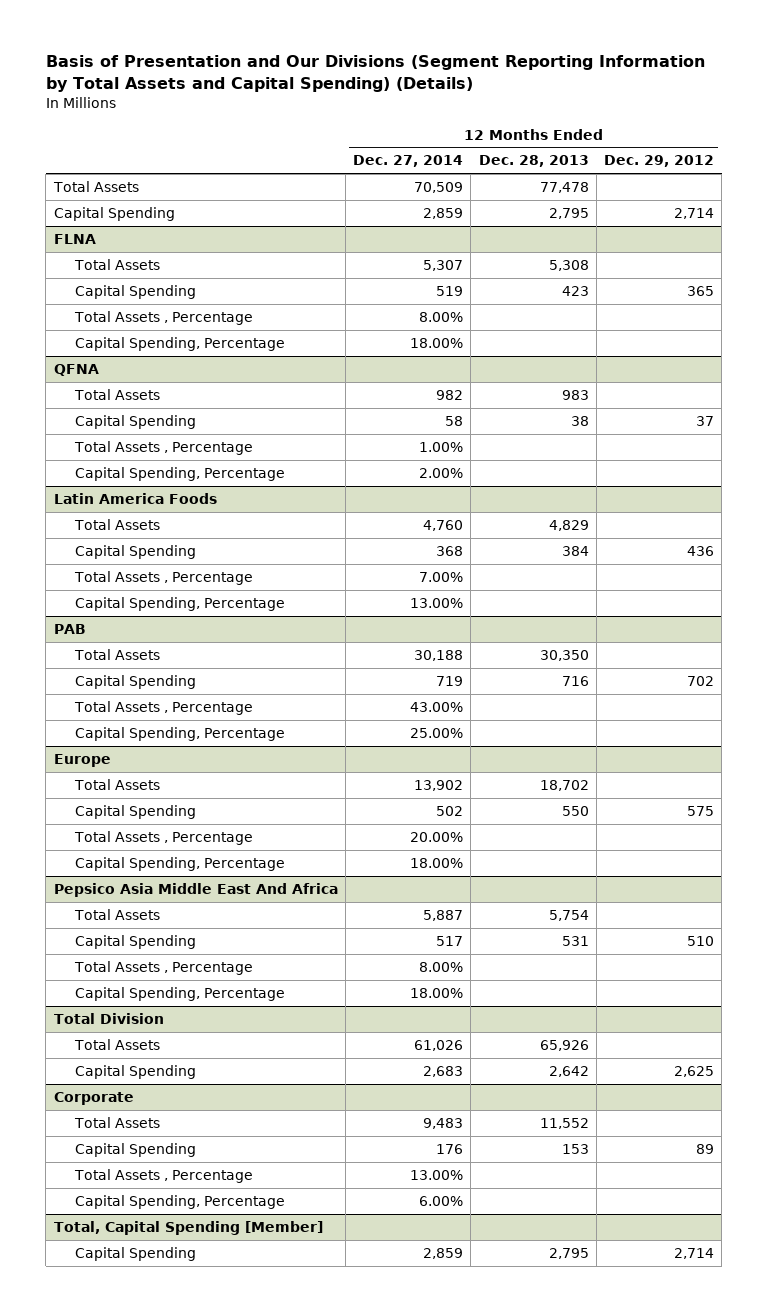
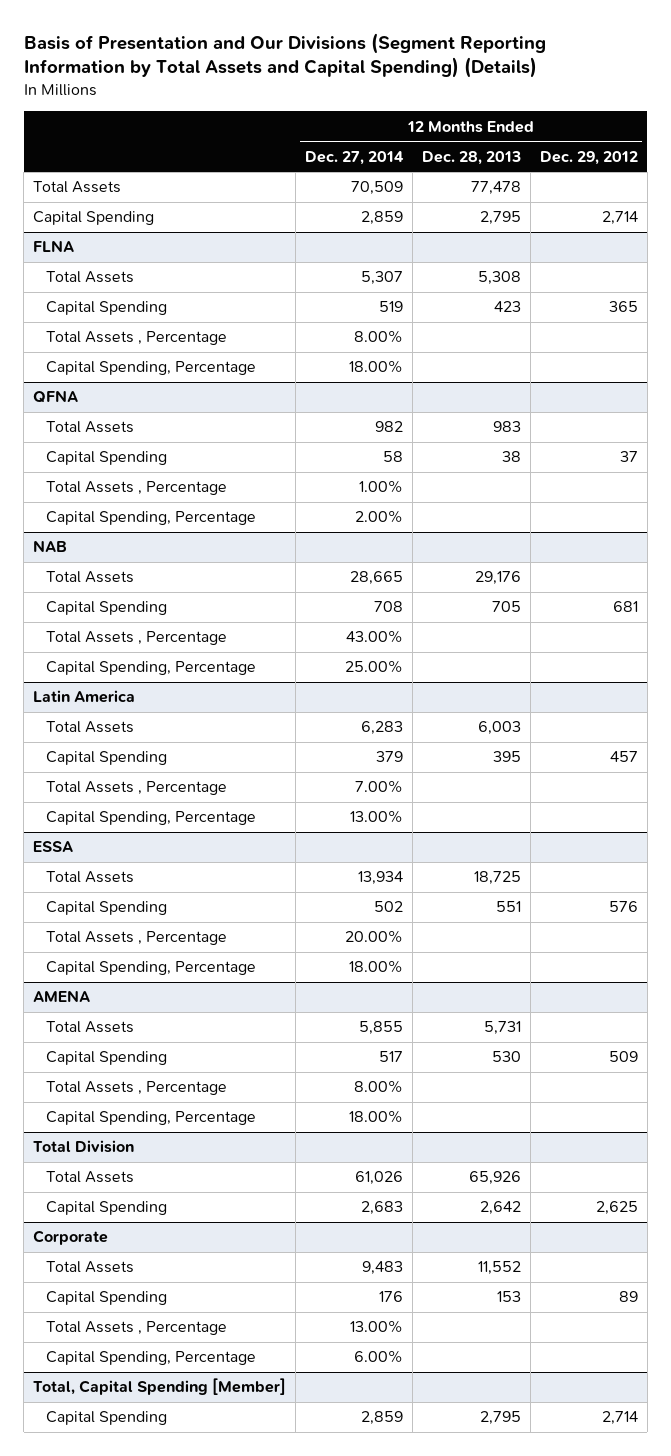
- Latin America Foods
- Total Assets | 4,760 | 4,829 |
- Capital Spending | 368 | 384 | 436
- Total Assets , Percentage | 7.00% | |
- Capital Spending, Percentage | 13.00% | |
- PAB
- Total Assets | 30,188 | 30,350 |
- Capital Spending | 719 | 716 | 702
+ NAB
+ Total Assets | 28,665 | 29,176 |
+ Capital Spending | 708 | 705 | 681
- Europe
- Total Assets | 13,902 | 18,702 |
- Capital Spending | 502 | 550 | 575
+ Latin America
+ Total Assets | 6,283 | 6,003 |
+ Capital Spending | 379 | 395 | 457
+ Total Assets , Percentage | 7.00% | |
+ Capital Spending, Percentage | 13.00% | |
+ ESSA
+ Total Assets | 13,934 | 18,725 |
+ Capital Spending | 502 | 551 | 576
- Pepsico Asia Middle East And Africa
- Total Assets | 5,887 | 5,754 |
- Capital Spending | 517 | 531 | 510
+ AMENA
+ Total Assets | 5,855 | 5,731 |
+ Capital Spending | 517 | 530 | 509

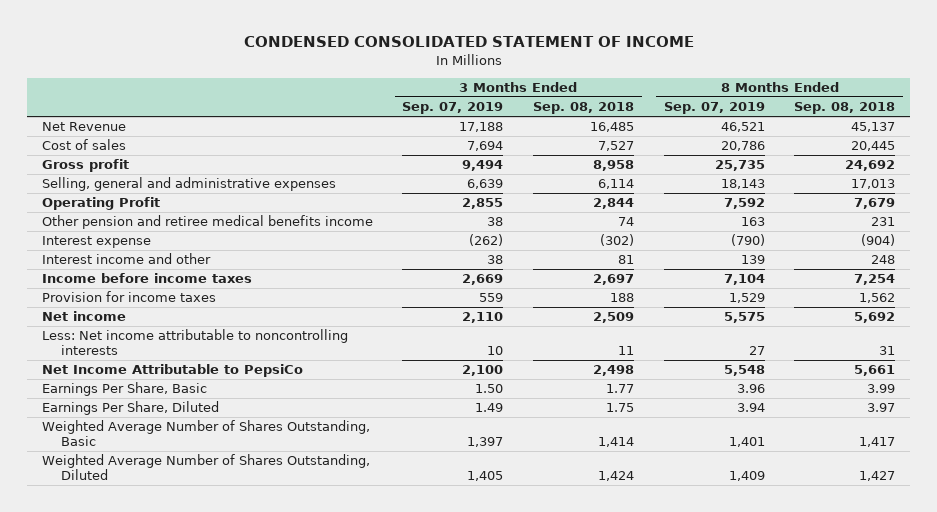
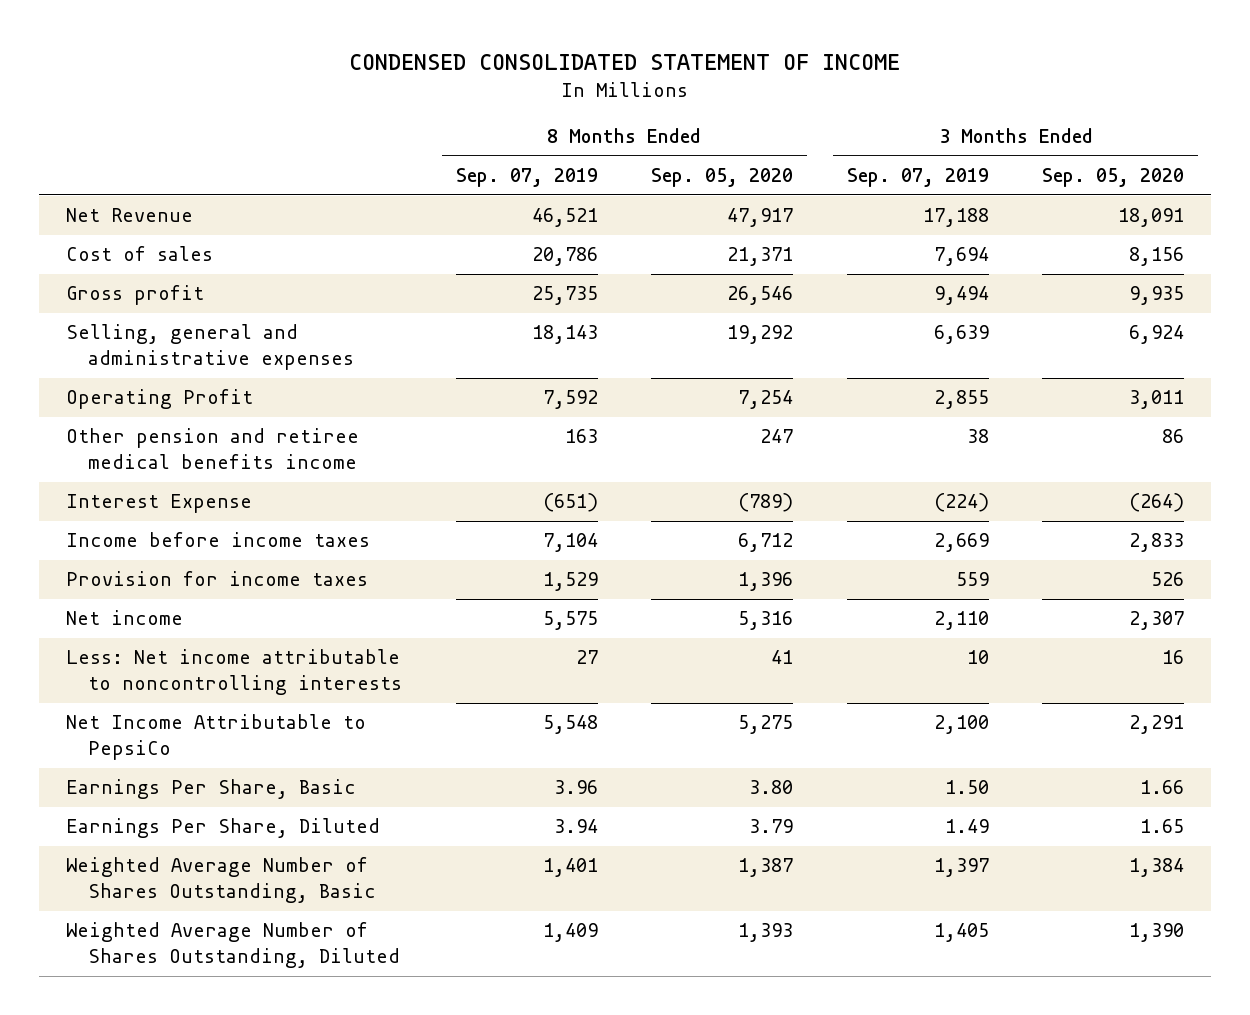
- | 3 Months Ended Sep. 07, 2019 | 3 Months Ended Sep. 08, 2018 | 8 Months Ended Sep. 07, 2019 | 8 Months Ended Sep. 08, 2018
+ | 8 Months Ended Sep. 07, 2019 | 8 Months Ended Sep. 05, 2020 | 3 Months Ended Sep. 07, 2019 | 3 Months Ended Sep. 05, 2020
- Interest expense | (262) | (302) | (790) | (904)
- Interest income and other | 38 | 81 | 139 | 248
+ Interest Expense | (651) | (789) | (224) | (264)

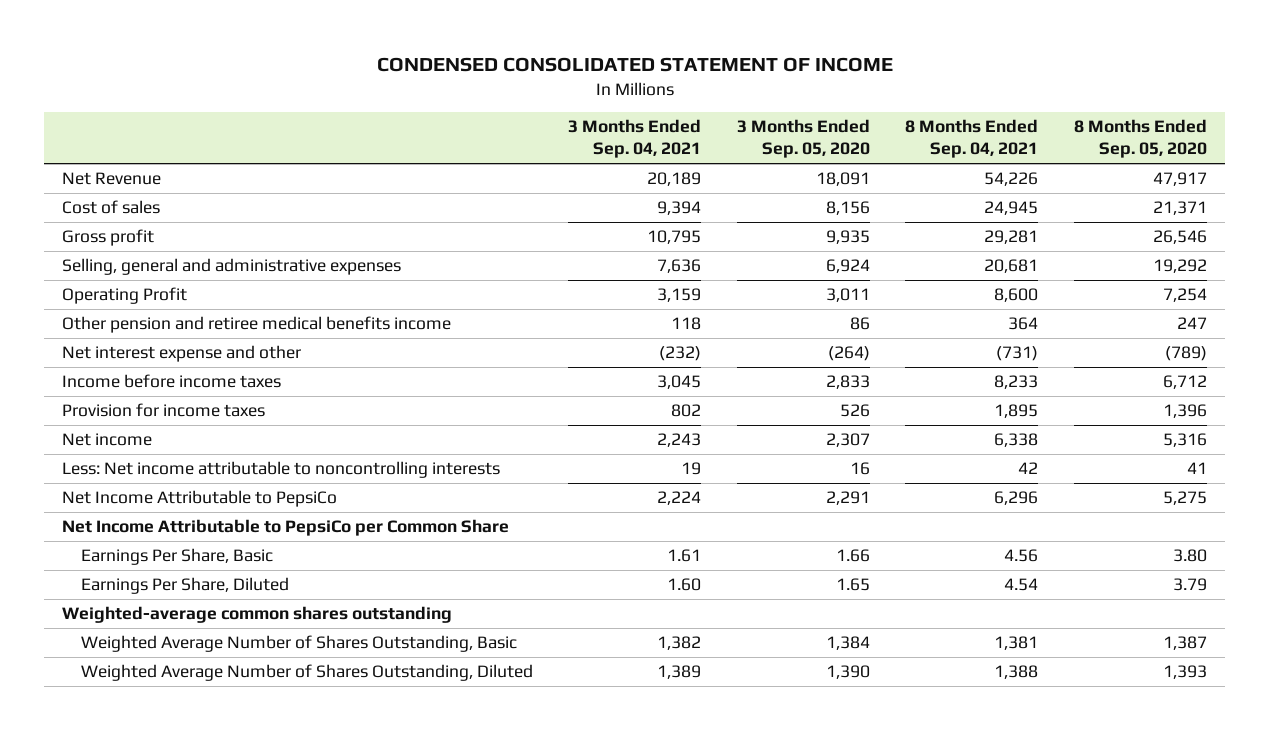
- | 8 Months Ended Sep. 07, 2019 | 8 Months Ended Sep. 05, 2020 | 3 Months Ended Sep. 07, 2019 | 3 Months Ended Sep. 05, 2020
+ | 3 Months Ended Sep. 04, 2021 | 3 Months Ended Sep. 05, 2020 | 8 Months Ended Sep. 04, 2021 | 8 Months Ended Sep. 05, 2020
- Interest Expense | (651) | (789) | (224) | (264)
+ Net interest expense and other | (232) | (264) | (731) | (789)
+ Net Income Attributable to PepsiCo per Common Share
+ Weighted-average common shares outstanding

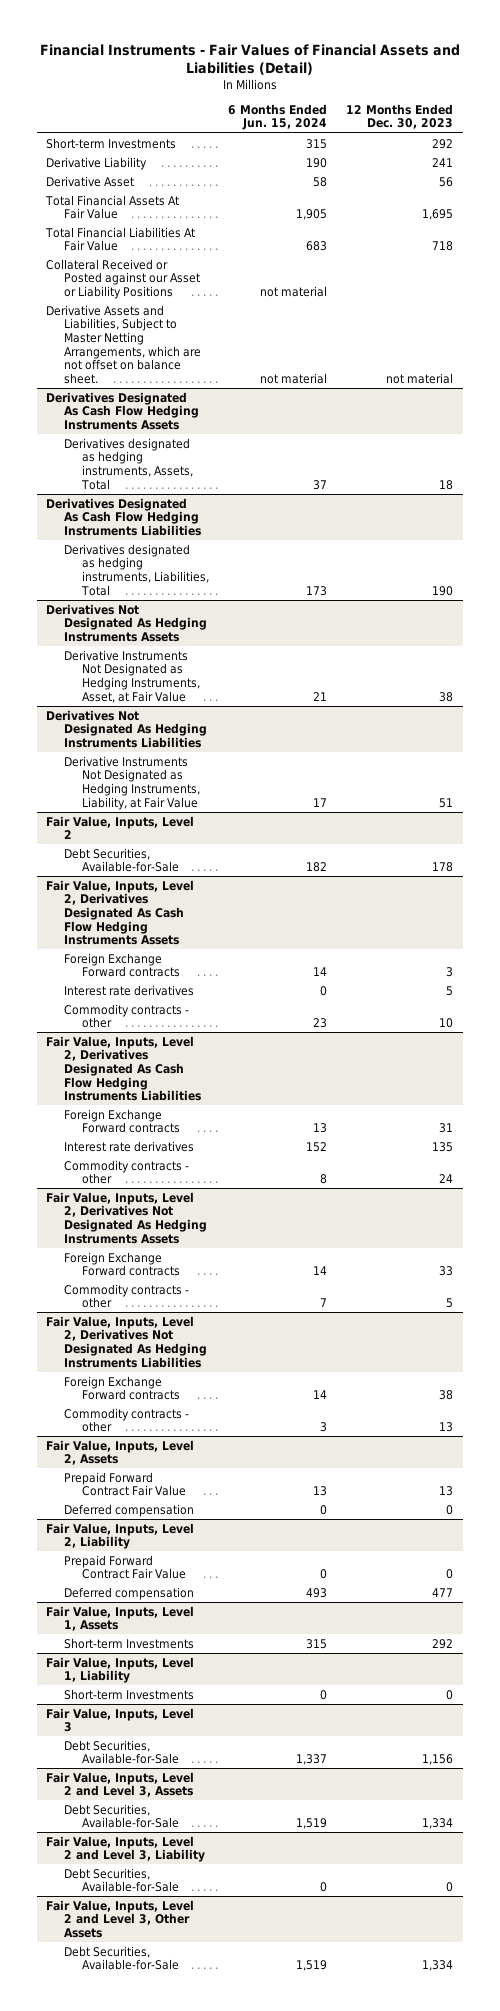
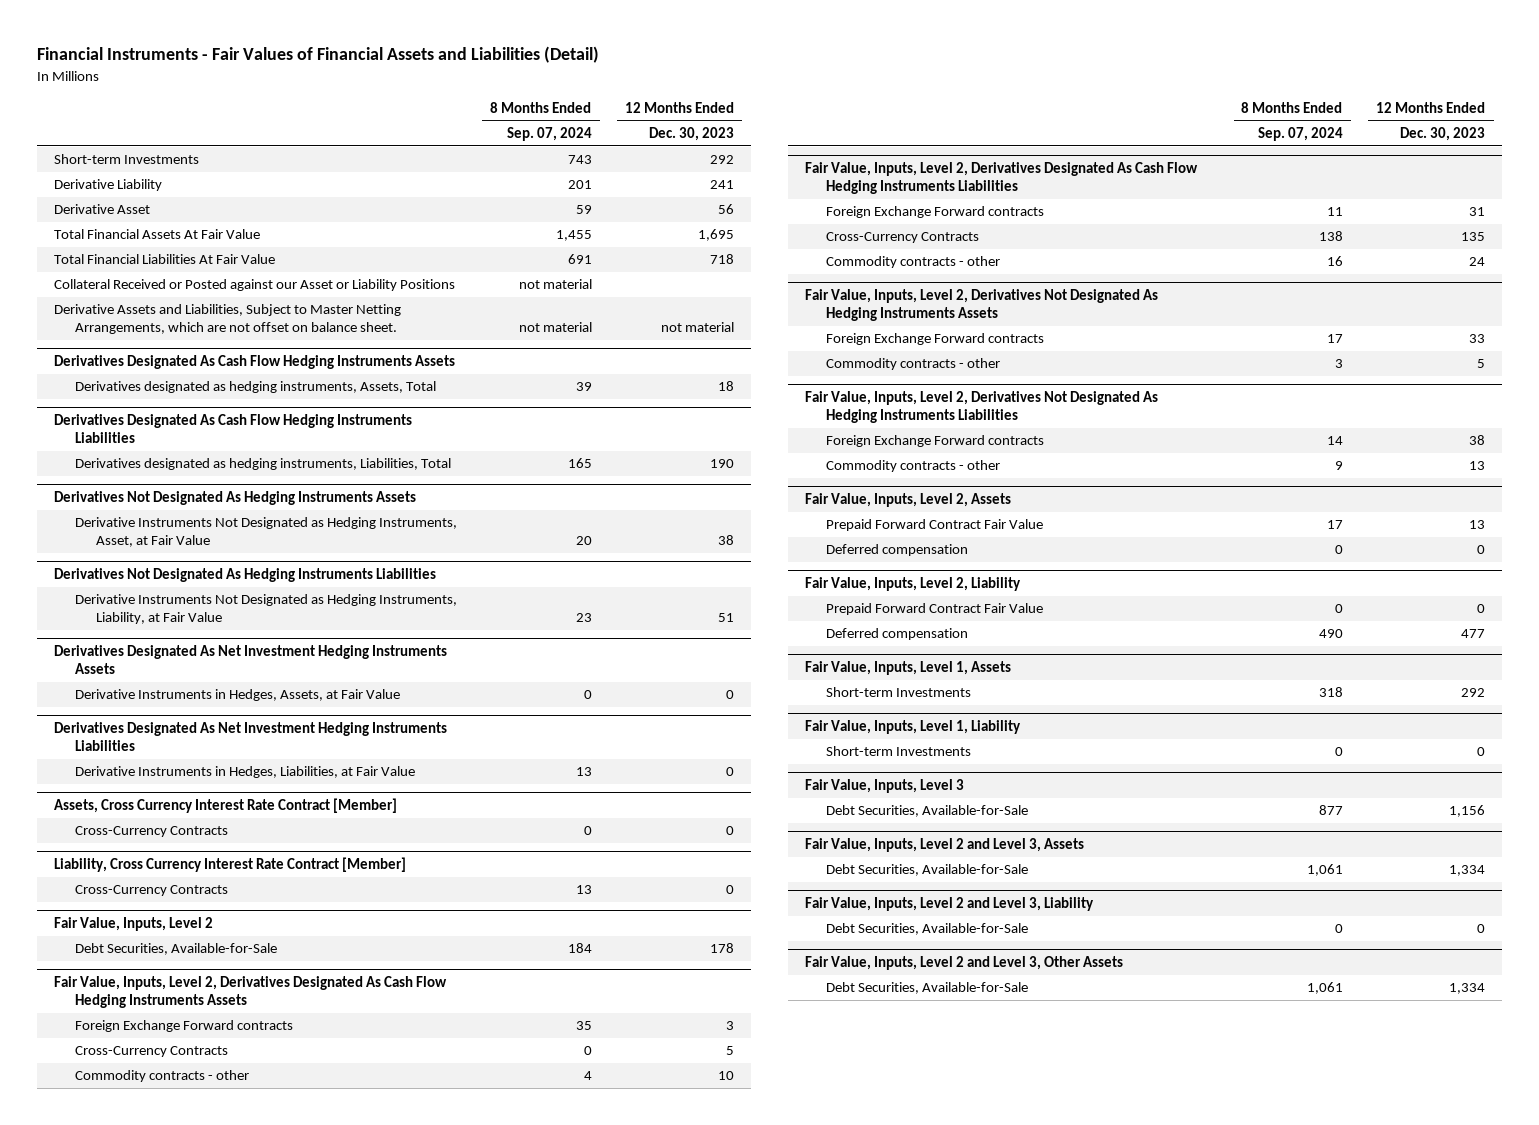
- | 6 Months Ended Jun. 15, 2024 | 12 Months Ended Dec. 30, 2023
+ | 8 Months Ended Sep. 07, 2024 | 12 Months Ended Dec. 30, 2023
+ Derivatives Designated As Net Investment Hedging Instruments Assets
+ Derivative Instruments in Hedges, Assets, at Fair Value | 0 | 0
+ Derivatives Designated As Net Investment Hedging Instruments Liabilities
+ Derivative Instruments in Hedges, Liabilities, at Fair Value | 13 | 0
+ Assets, Cross Currency Interest Rate Contract [Member]
+ Cross-Currency Contracts | 0 | 0
+ Liability, Cross Currency Interest Rate Contract [Member]
+ Cross-Currency Contracts | 13 | 0
@ Fair Value, Inputs, Level 2, Derivatives Designated As Cash Flow Hedging Instruments Assets
- Interest rate derivatives | 0 | 5
+ Cross-Currency Contracts | 0 | 5
@ Fair Value, Inputs, Level 2, Derivatives Designated As Cash Flow Hedging Instruments Liabilities
- Interest rate derivatives | 152 | 135
+ Cross-Currency Contracts | 138 | 135

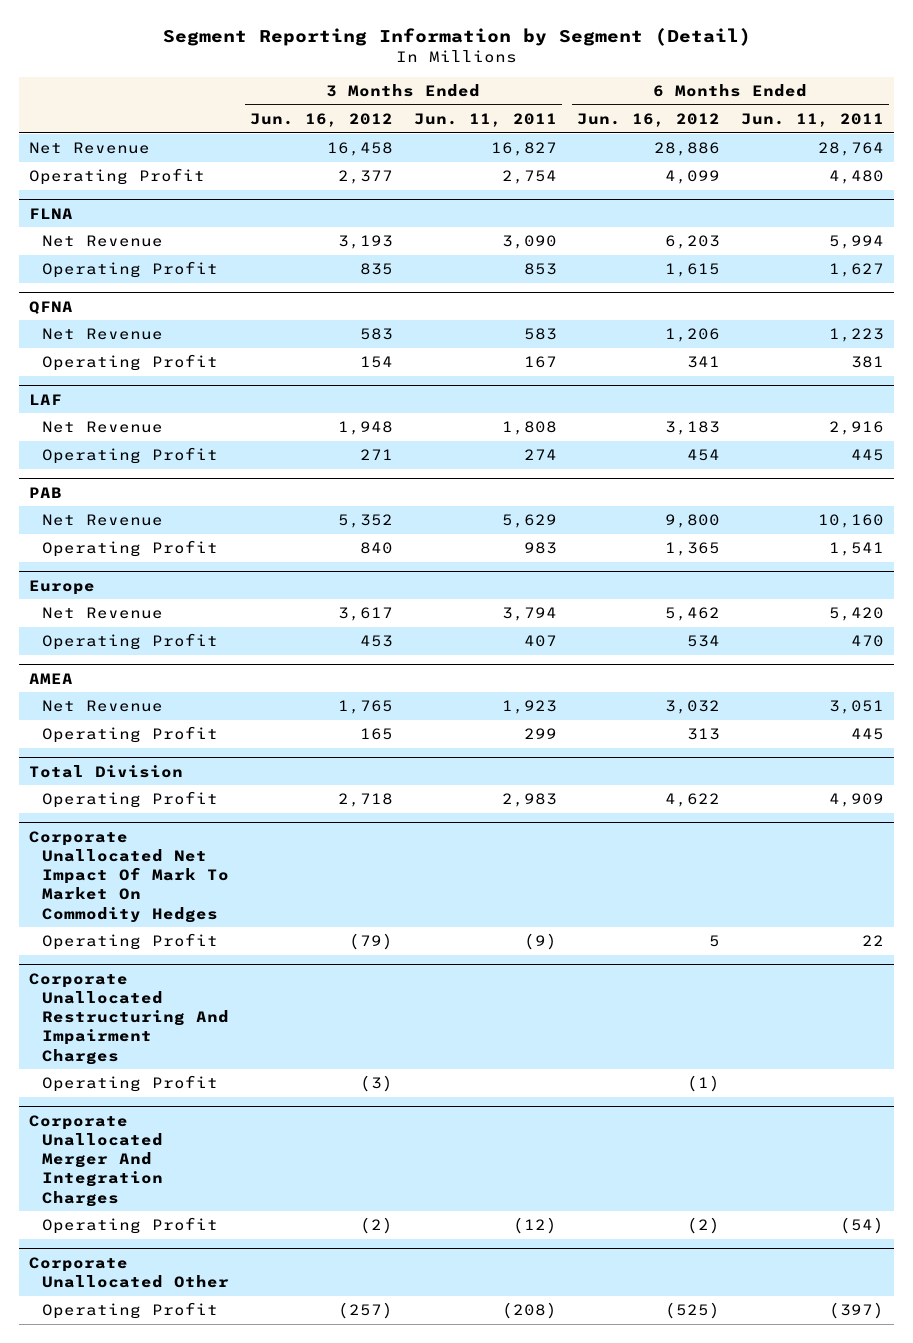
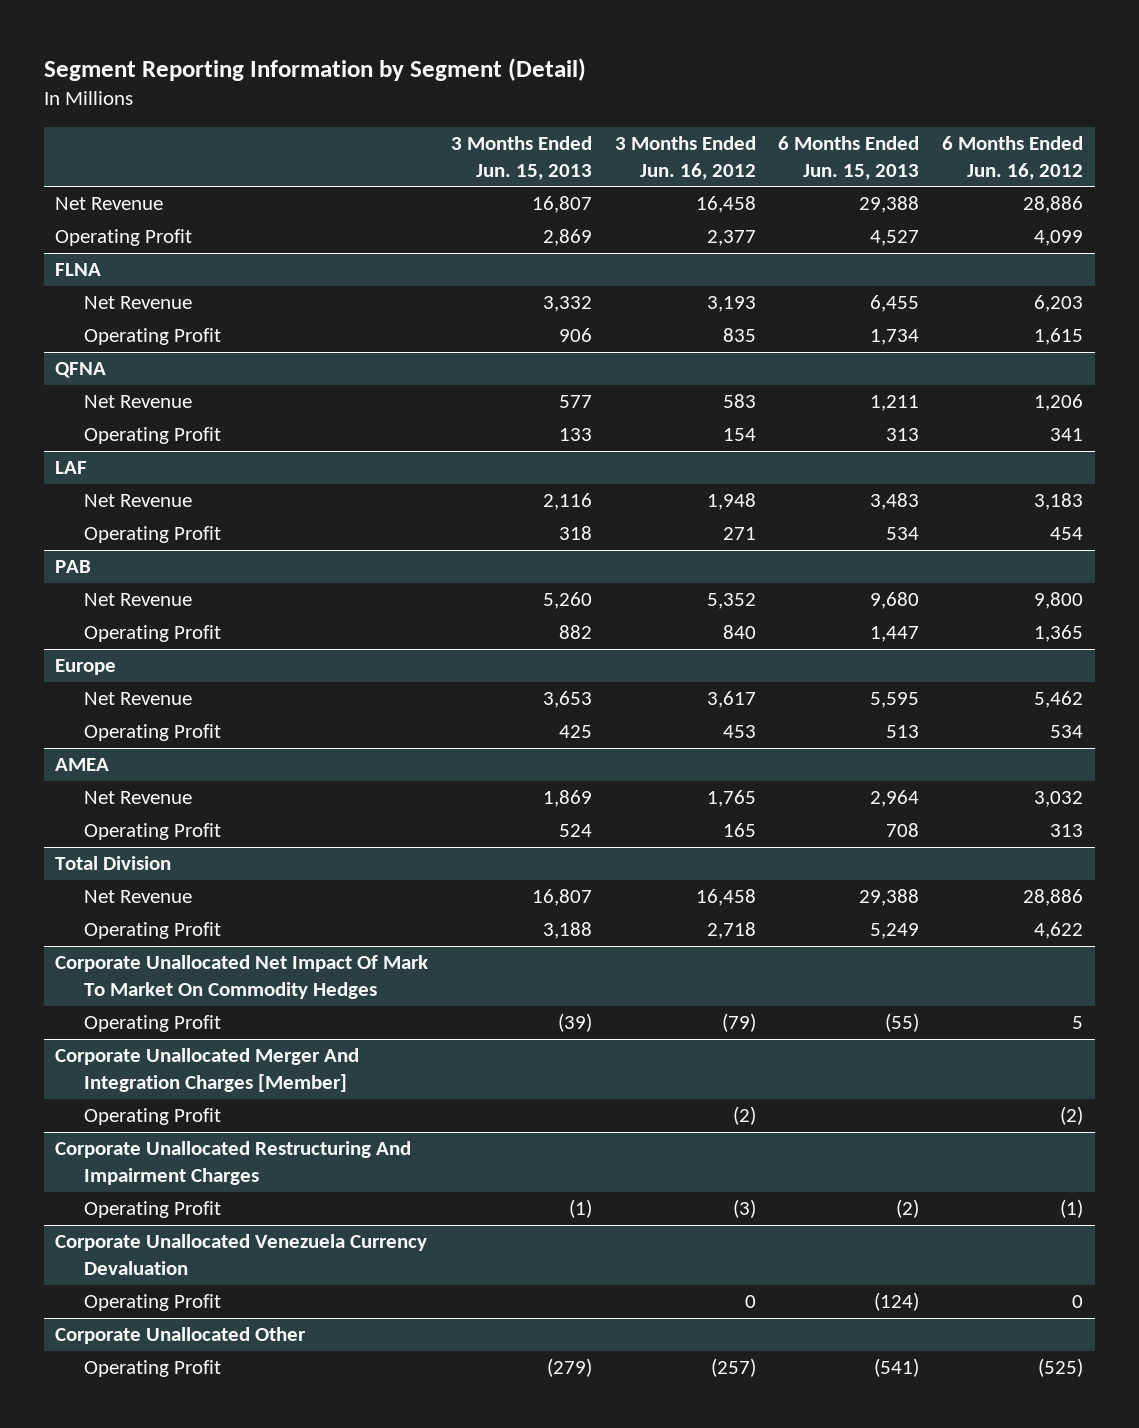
- | 3 Months Ended Jun. 16, 2012 | 3 Months Ended Jun. 11, 2011 | 6 Months Ended Jun. 16, 2012 | 6 Months Ended Jun. 11, 2011
+ | 3 Months Ended Jun. 15, 2013 | 3 Months Ended Jun. 16, 2012 | 6 Months Ended Jun. 15, 2013 | 6 Months Ended Jun. 16, 2012
@ Total Division
+ Net Revenue | 16,807 | 16,458 | 29,388 | 28,886
+ Corporate Unallocated Merger And Integration Charges [Member]
+ Operating Profit | | (2) | | (2)
- Corporate Unallocated Merger And Integration Charges
- Operating Profit | (2) | (12) | (2) | (54)
+ Corporate Unallocated Venezuela Currency Devaluation
+ Operating Profit | | 0 | (124) | 0

